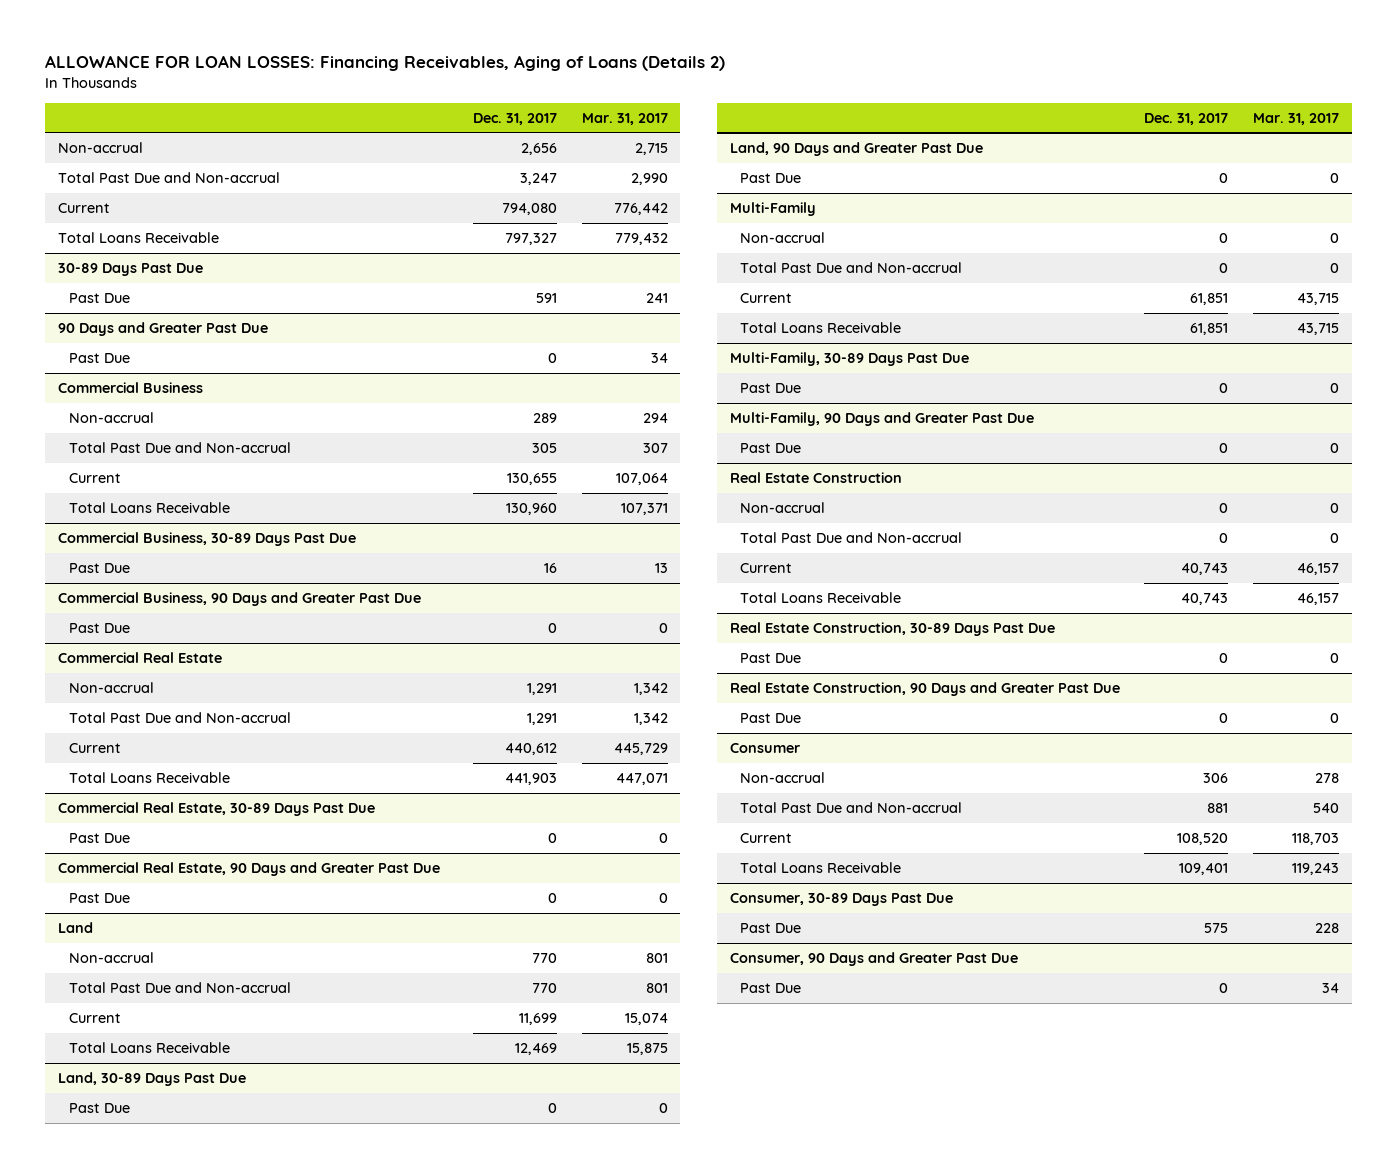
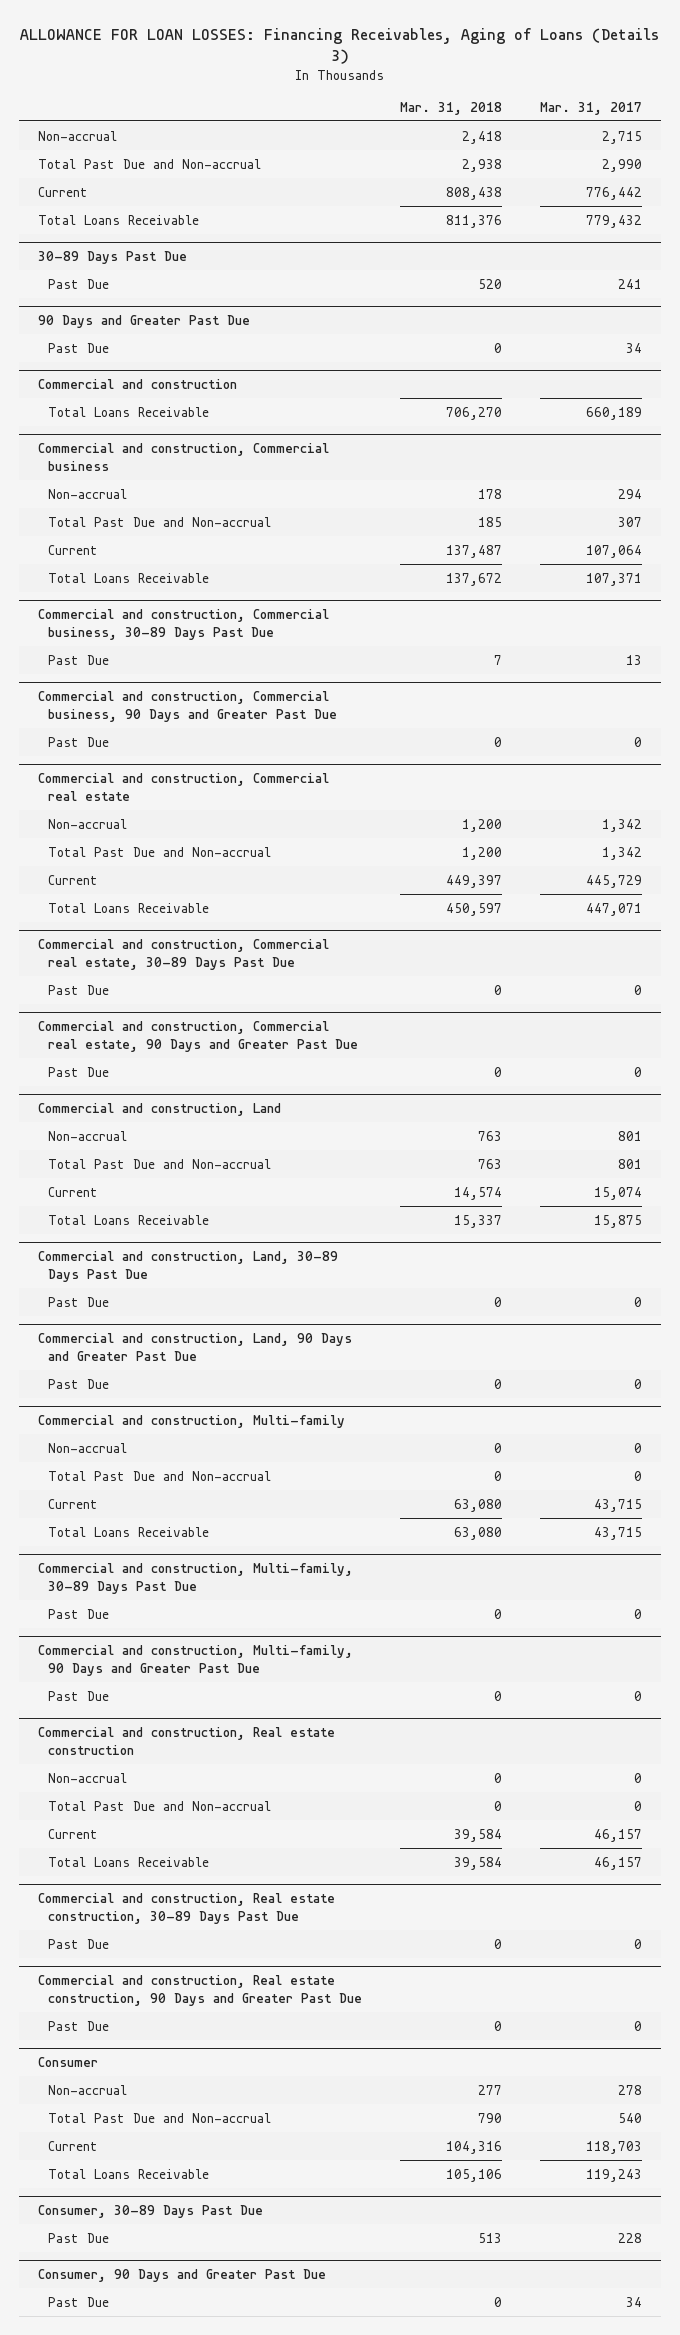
- ALLOWANCE FOR LOAN LOSSES: Financing Receivables, Aging of Loans (Details 2)
+ ALLOWANCE FOR LOAN LOSSES: Financing Receivables, Aging of Loans (Details 3)
- | Dec. 31, 2017 | Mar. 31, 2017
+ | Mar. 31, 2018 | Mar. 31, 2017
- Commercial Business
+ Commercial and construction
+ Total Loans Receivable | 706,270 | 660,189
+ Commercial and construction, Commercial business
- Commercial Business, 30-89 Days Past Due
+ Commercial and construction, Commercial business, 30-89 Days Past Due
- Commercial Business, 90 Days and Greater Past Due
+ Commercial and construction, Commercial business, 90 Days and Greater Past Due
- Commercial Real Estate
+ Commercial and construction, Commercial real estate
- Commercial Real Estate, 30-89 Days Past Due
+ Commercial and construction, Commercial real estate, 30-89 Days Past Due
- Commercial Real Estate, 90 Days and Greater Past Due
+ Commercial and construction, Commercial real estate, 90 Days and Greater Past Due
- Land
+ Commercial and construction, Land
- Land, 30-89 Days Past Due
+ Commercial and construction, Land, 30-89 Days Past Due
- Land, 90 Days and Greater Past Due
+ Commercial and construction, Land, 90 Days and Greater Past Due
- Multi-Family
+ Commercial and construction, Multi-family
- Multi-Family, 30-89 Days Past Due
+ Commercial and construction, Multi-family, 30-89 Days Past Due
- Multi-Family, 90 Days and Greater Past Due
+ Commercial and construction, Multi-family, 90 Days and Greater Past Due
- Real Estate Construction
+ Commercial and construction, Real estate construction
- Real Estate Construction, 30-89 Days Past Due
+ Commercial and construction, Real estate construction, 30-89 Days Past Due
- Real Estate Construction, 90 Days and Greater Past Due
+ Commercial and construction, Real estate construction, 90 Days and Greater Past Due

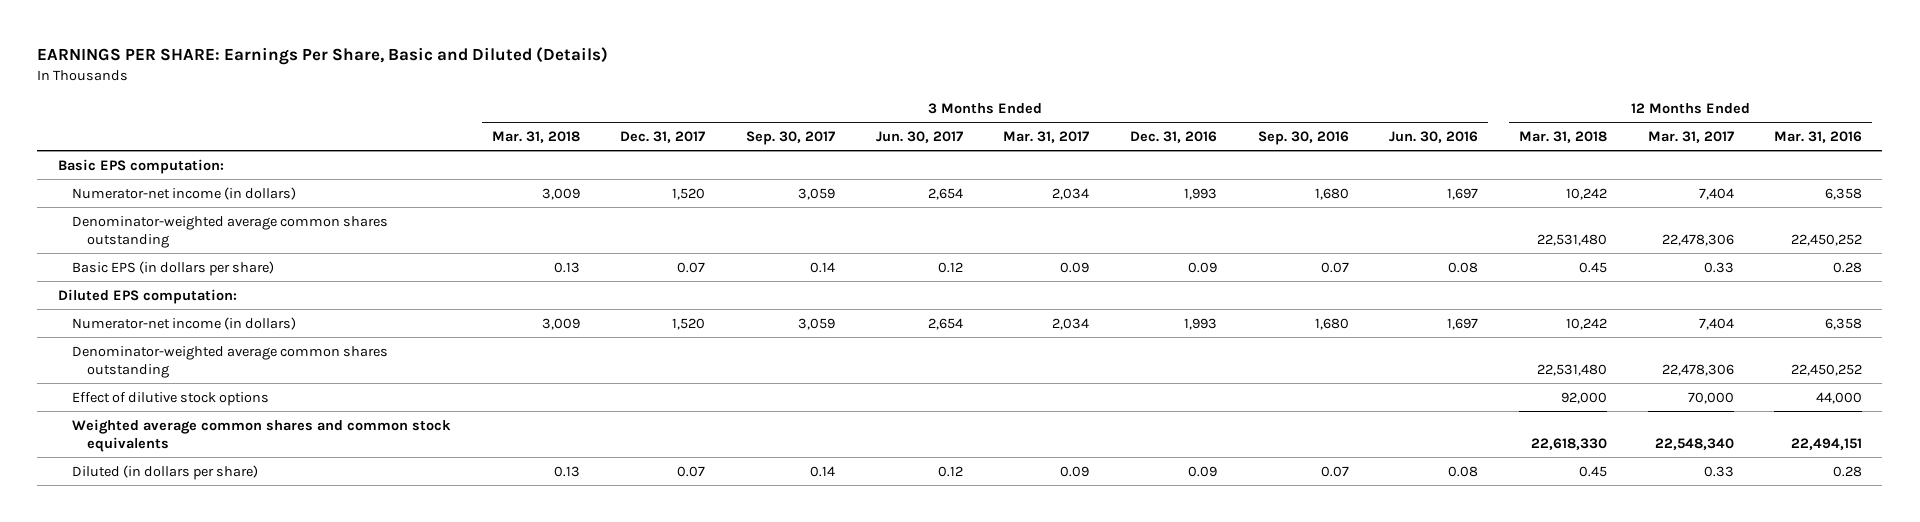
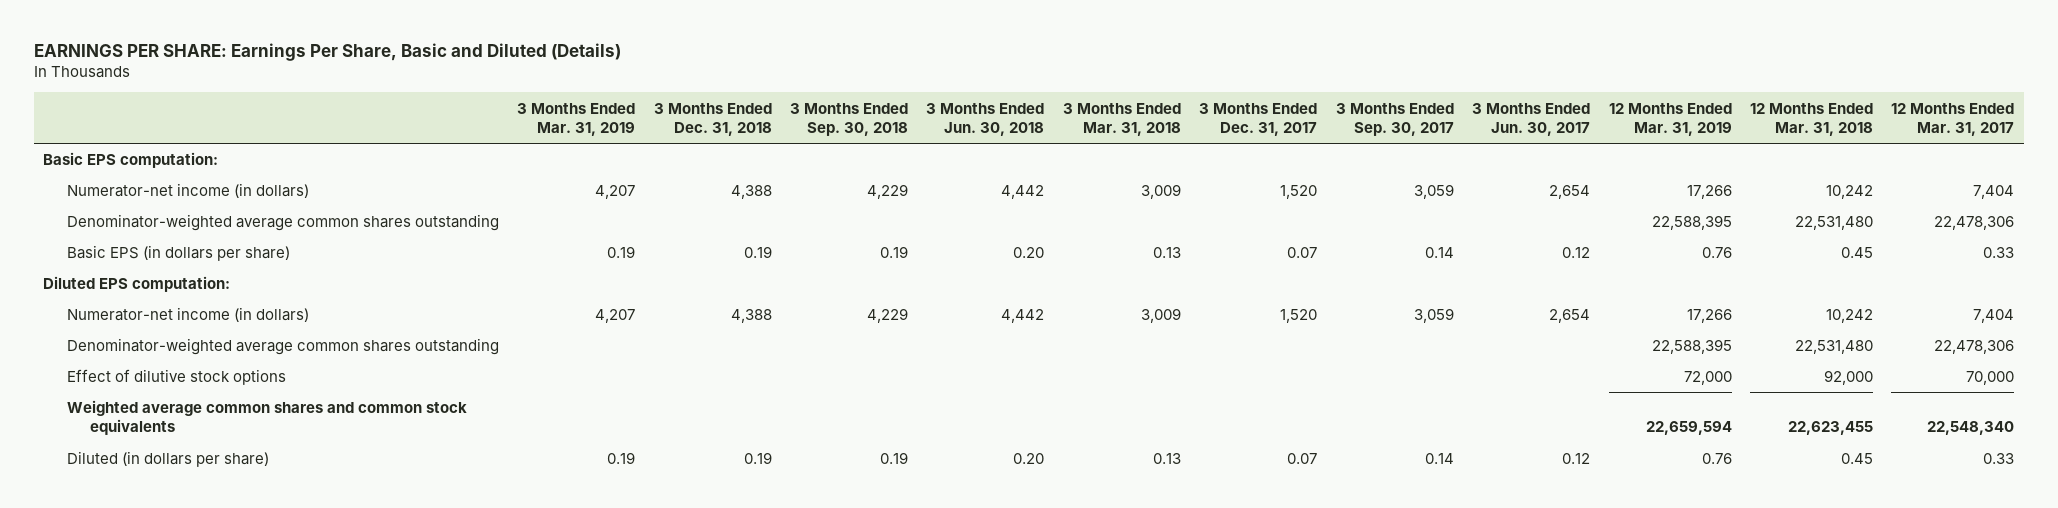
- | 3 Months Ended Mar. 31, 2018 | 3 Months Ended Dec. 31, 2017 | 3 Months Ended Sep. 30, 2017 | 3 Months Ended Jun. 30, 2017 | 3 Months Ended Mar. 31, 2017 | 3 Months Ended Dec. 31, 2016 | 3 Months Ended Sep. 30, 2016 | 3 Months Ended Jun. 30, 2016 | 12 Months Ended Mar. 31, 2018 | 12 Months Ended Mar. 31, 2017 | 12 Months Ended Mar. 31, 2016
+ | 3 Months Ended Mar. 31, 2019 | 3 Months Ended Dec. 31, 2018 | 3 Months Ended Sep. 30, 2018 | 3 Months Ended Jun. 30, 2018 | 3 Months Ended Mar. 31, 2018 | 3 Months Ended Dec. 31, 2017 | 3 Months Ended Sep. 30, 2017 | 3 Months Ended Jun. 30, 2017 | 12 Months Ended Mar. 31, 2019 | 12 Months Ended Mar. 31, 2018 | 12 Months Ended Mar. 31, 2017
- Weighted average common shares and common stock equivalents | | | | | | | | | 22,618,330 | 22,548,340 | 22,494,151
+ Weighted average common shares and common stock equivalents | | | | | | | | | 22,659,594 | 22,623,455 | 22,548,340

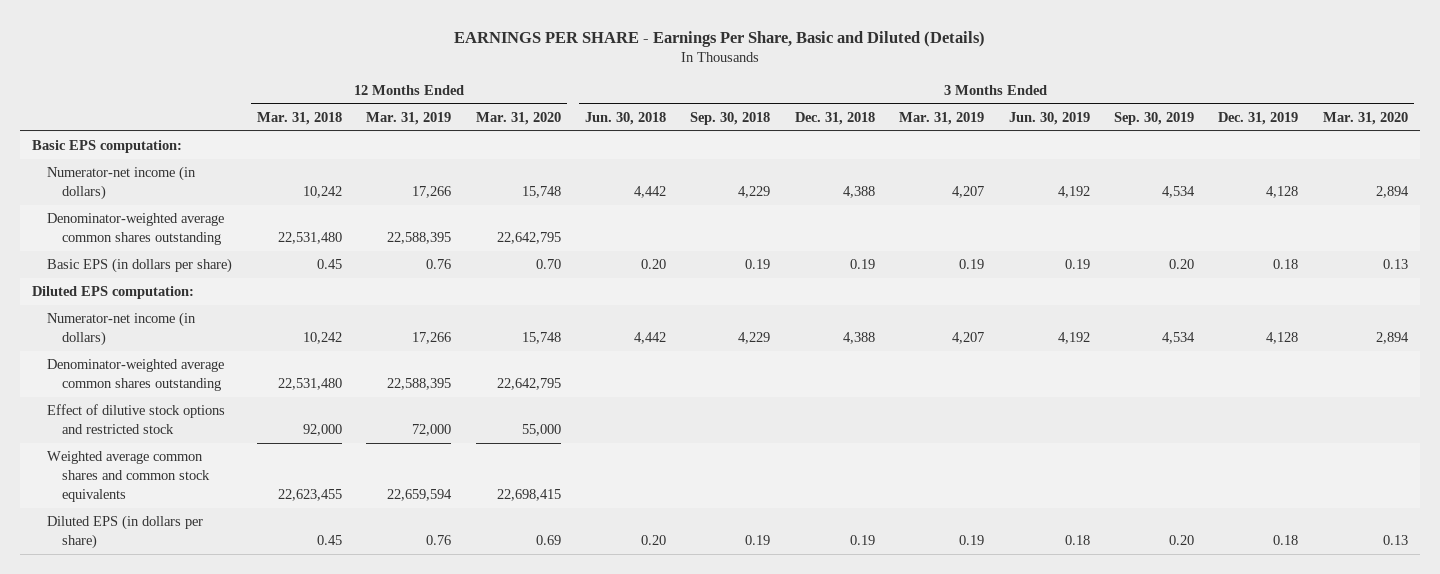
- EARNINGS PER SHARE: Earnings Per Share, Basic and Diluted (Details)
+ EARNINGS PER SHARE - Earnings Per Share, Basic and Diluted (Details)
- | 3 Months Ended Mar. 31, 2019 | 3 Months Ended Dec. 31, 2018 | 3 Months Ended Sep. 30, 2018 | 3 Months Ended Jun. 30, 2018 | 3 Months Ended Mar. 31, 2018 | 3 Months Ended Dec. 31, 2017 | 3 Months Ended Sep. 30, 2017 | 3 Months Ended Jun. 30, 2017 | 12 Months Ended Mar. 31, 2019 | 12 Months Ended Mar. 31, 2018 | 12 Months Ended Mar. 31, 2017
+ | 12 Months Ended Mar. 31, 2018 | 12 Months Ended Mar. 31, 2019 | 12 Months Ended Mar. 31, 2020 | 3 Months Ended Jun. 30, 2018 | 3 Months Ended Sep. 30, 2018 | 3 Months Ended Dec. 31, 2018 | 3 Months Ended Mar. 31, 2019 | 3 Months Ended Jun. 30, 2019 | 3 Months Ended Sep. 30, 2019 | 3 Months Ended Dec. 31, 2019 | 3 Months Ended Mar. 31, 2020
- Effect of dilutive stock options | | | | | | | | | 72,000 | 92,000 | 70,000
+ Effect of dilutive stock options and restricted stock | 92,000 | 72,000 | 55,000 | | | | | | | |
- Diluted (in dollars per share) | 0.19 | 0.19 | 0.19 | 0.20 | 0.13 | 0.07 | 0.14 | 0.12 | 0.76 | 0.45 | 0.33
+ Diluted EPS (in dollars per share) | 0.45 | 0.76 | 0.69 | 0.20 | 0.19 | 0.19 | 0.19 | 0.18 | 0.20 | 0.18 | 0.13

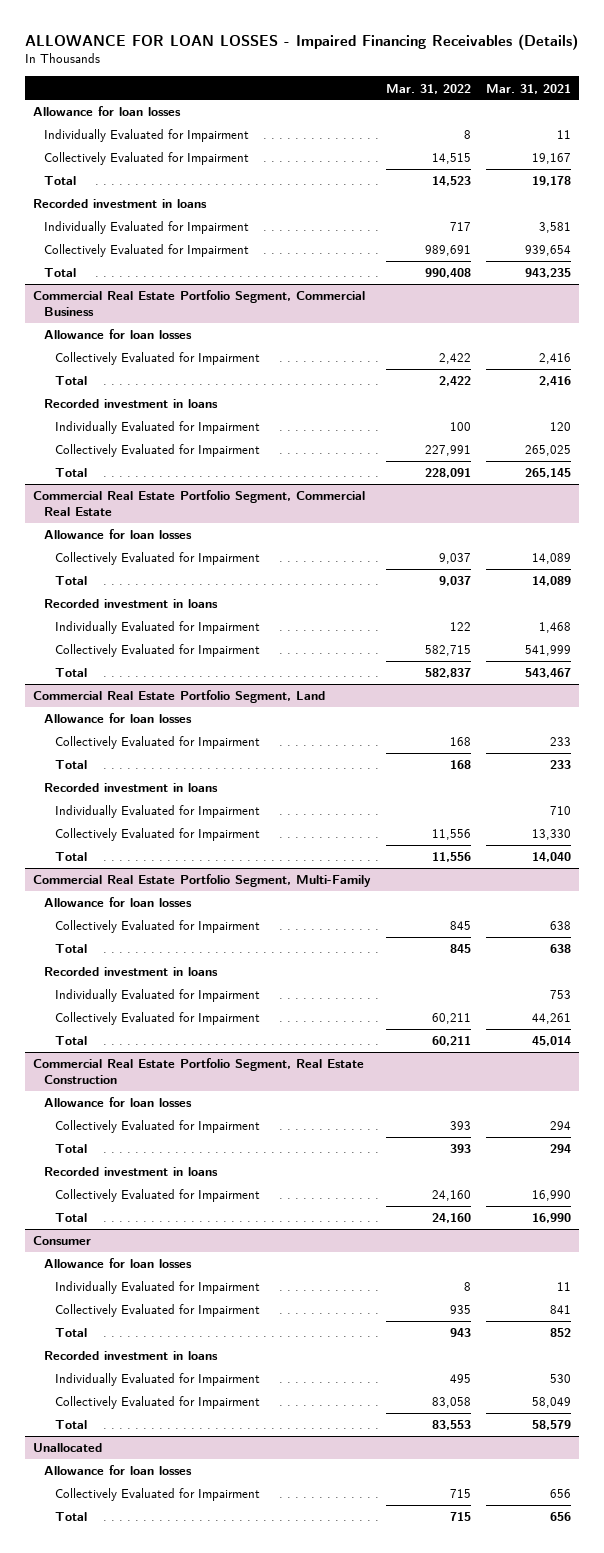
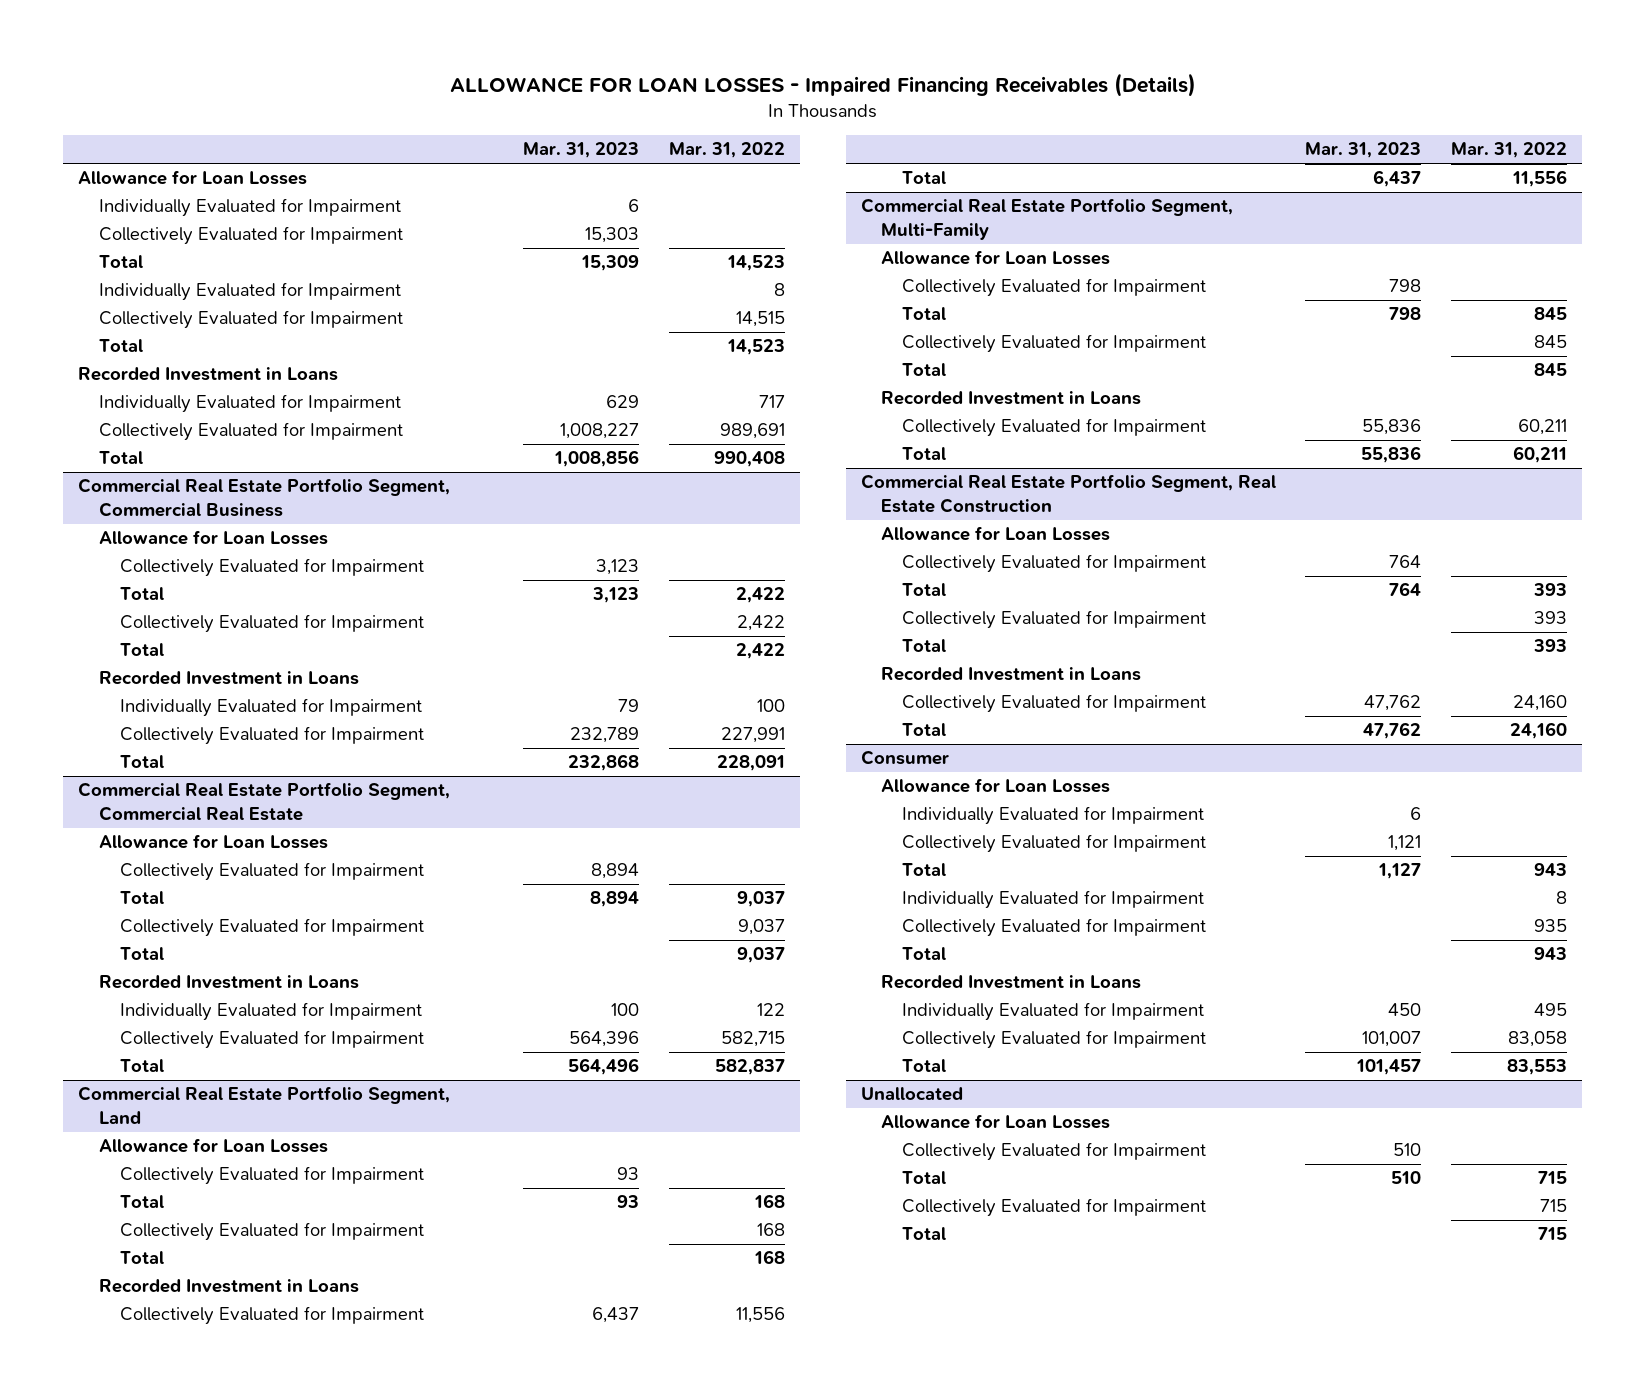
- | Mar. 31, 2022 | Mar. 31, 2021
+ | Mar. 31, 2023 | Mar. 31, 2022
- Allowance for loan losses
+ Allowance for Loan Losses
+ Individually Evaluated for Impairment | 6 |
+ Collectively Evaluated for Impairment | 15,303 |
+ Total | 15,309 | 14,523
- Recorded investment in loans
+ Recorded Investment in Loans
@ Commercial Real Estate Portfolio Segment, Commercial Business
- Allowance for loan losses
+ Allowance for Loan Losses
+ Collectively Evaluated for Impairment | 3,123 |
+ Total | 3,123 | 2,422
- Recorded investment in loans
+ Recorded Investment in Loans
@ Commercial Real Estate Portfolio Segment, Commercial Real Estate
- Allowance for loan losses
+ Allowance for Loan Losses
+ Collectively Evaluated for Impairment | 8,894 |
+ Total | 8,894 | 9,037
- Recorded investment in loans
+ Recorded Investment in Loans
@ Commercial Real Estate Portfolio Segment, Land
- Allowance for loan losses
+ Allowance for Loan Losses
+ Collectively Evaluated for Impairment | 93 |
+ Total | 93 | 168
- Recorded investment in loans
- Individually Evaluated for Impairment | | 710
+ Recorded Investment in Loans
@ Commercial Real Estate Portfolio Segment, Multi-Family
- Allowance for loan losses
+ Allowance for Loan Losses
+ Collectively Evaluated for Impairment | 798 |
+ Total | 798 | 845
- Recorded investment in loans
- Individually Evaluated for Impairment | | 753
+ Recorded Investment in Loans
@ Commercial Real Estate Portfolio Segment, Real Estate Construction
- Allowance for loan losses
+ Allowance for Loan Losses
+ Collectively Evaluated for Impairment | 764 |
+ Total | 764 | 393
- Recorded investment in loans
+ Recorded Investment in Loans
@ Consumer
- Allowance for loan losses
+ Allowance for Loan Losses
+ Individually Evaluated for Impairment | 6 |
+ Collectively Evaluated for Impairment | 1,121 |
+ Total | 1,127 | 943
- Recorded investment in loans
+ Recorded Investment in Loans
@ Unallocated
- Allowance for loan losses
+ Allowance for Loan Losses
+ Collectively Evaluated for Impairment | 510 |
+ Total | 510 | 715

